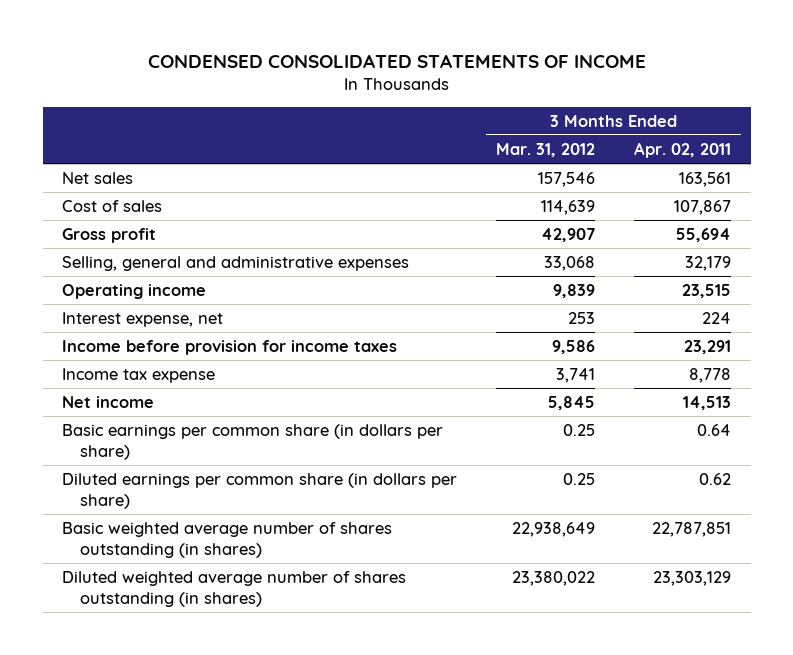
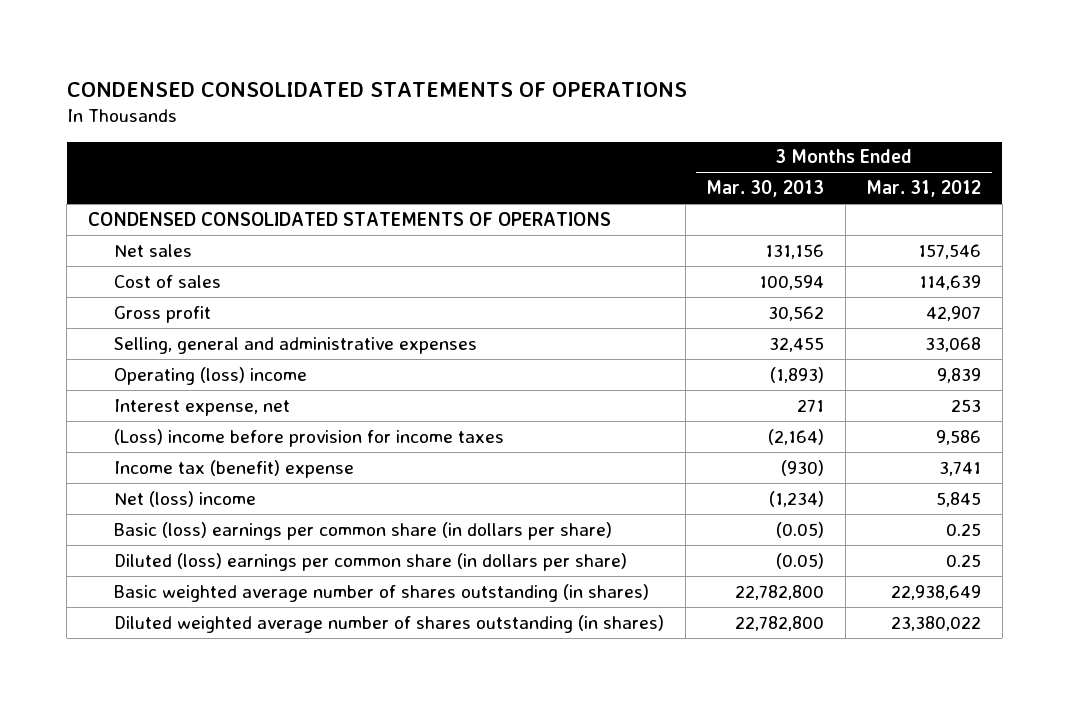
- CONDENSED CONSOLIDATED STATEMENTS OF INCOME
+ CONDENSED CONSOLIDATED STATEMENTS OF OPERATIONS
- | 3 Months Ended Mar. 31, 2012 | 3 Months Ended Apr. 02, 2011
+ | 3 Months Ended Mar. 30, 2013 | 3 Months Ended Mar. 31, 2012
+ CONDENSED CONSOLIDATED STATEMENTS OF OPERATIONS
- Operating income | 9,839 | 23,515
+ Operating (loss) income | (1,893) | 9,839
- Income before provision for income taxes | 9,586 | 23,291
- Income tax expense | 3,741 | 8,778
- Net income | 5,845 | 14,513
- Basic earnings per common share (in dollars per share) | 0.25 | 0.64
- Diluted earnings per common share (in dollars per share) | 0.25 | 0.62
+ (Loss) income before provision for income taxes | (2,164) | 9,586
+ Income tax (benefit) expense | (930) | 3,741
+ Net (loss) income | (1,234) | 5,845
+ Basic (loss) earnings per common share (in dollars per share) | (0.05) | 0.25
+ Diluted (loss) earnings per common share (in dollars per share) | (0.05) | 0.25

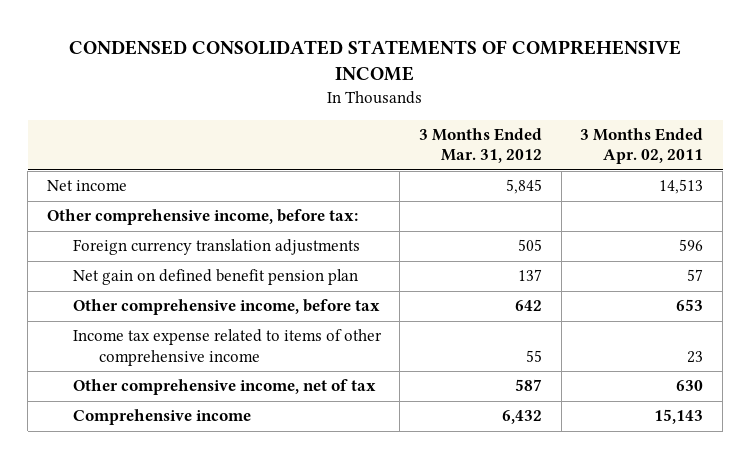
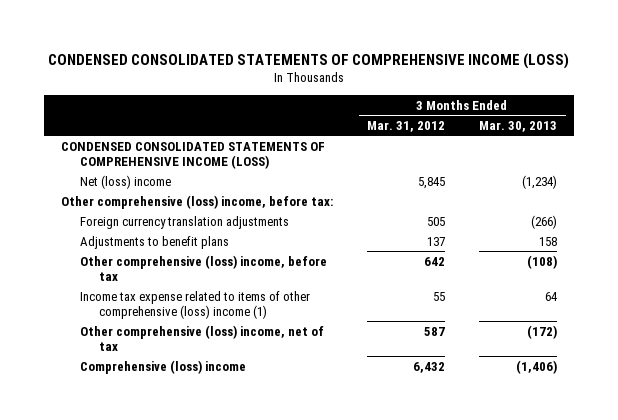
- CONDENSED CONSOLIDATED STATEMENTS OF COMPREHENSIVE INCOME
+ CONDENSED CONSOLIDATED STATEMENTS OF COMPREHENSIVE INCOME (LOSS)
- | 3 Months Ended Mar. 31, 2012 | 3 Months Ended Apr. 02, 2011
+ | 3 Months Ended Mar. 31, 2012 | 3 Months Ended Mar. 30, 2013
- Net income | 5,845 | 14,513
- Other comprehensive income, before tax:
+ CONDENSED CONSOLIDATED STATEMENTS OF COMPREHENSIVE INCOME (LOSS)
+ Net (loss) income | 5,845 | (1,234)
+ Other comprehensive (loss) income, before tax:
- Net gain on defined benefit pension plan | 137 | 57
- Other comprehensive income, before tax | 642 | 653
- Income tax expense related to items of other comprehensive income | 55 | 23
- Other comprehensive income, net of tax | 587 | 630
- Comprehensive income | 6,432 | 15,143
+ Adjustments to benefit plans | 137 | 158
+ Other comprehensive (loss) income, before tax | 642 | (108)
+ Income tax expense related to items of other comprehensive (loss) income (1) | 55 | 64
+ Other comprehensive (loss) income, net of tax | 587 | (172)
+ Comprehensive (loss) income | 6,432 | (1,406)

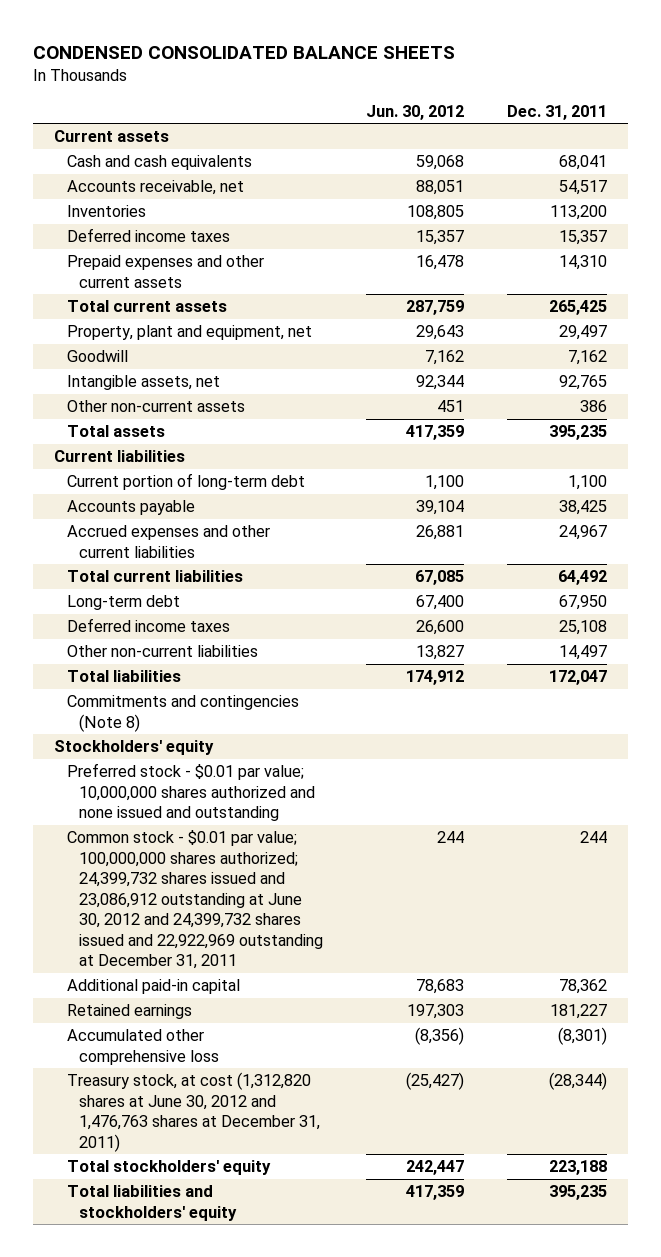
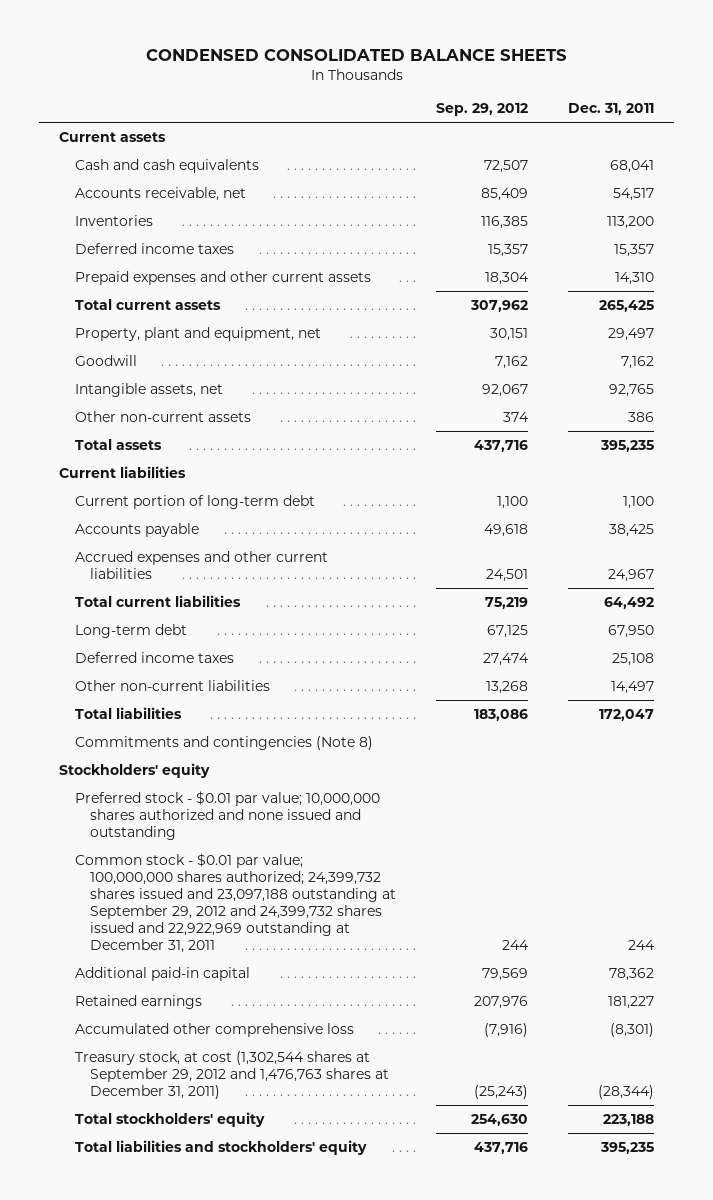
- | Jun. 30, 2012 | Dec. 31, 2011
+ | Sep. 29, 2012 | Dec. 31, 2011
- Common stock - $0.01 par value; 100,000,000 shares authorized; 24,399,732 shares issued and 23,086,912 outstanding at June 30, 2012 and 24,399,732 shares issued and 22,922,969 outstanding at December 31, 2011 | 244 | 244
+ Common stock - $0.01 par value; 100,000,000 shares authorized; 24,399,732 shares issued and 23,097,188 outstanding at September 29, 2012 and 24,399,732 shares issued and 22,922,969 outstanding at December 31, 2011 | 244 | 244
- Treasury stock, at cost (1,312,820 shares at June 30, 2012 and 1,476,763 shares at December 31, 2011) | (25,427) | (28,344)
+ Treasury stock, at cost (1,302,544 shares at September 29, 2012 and 1,476,763 shares at December 31, 2011) | (25,243) | (28,344)

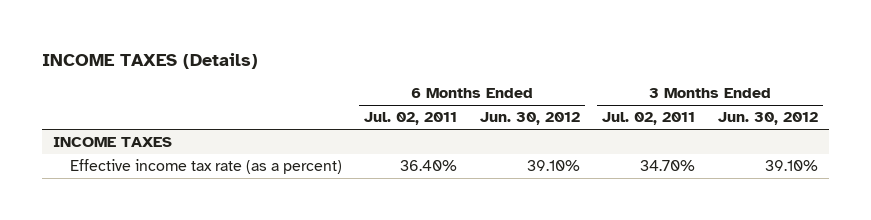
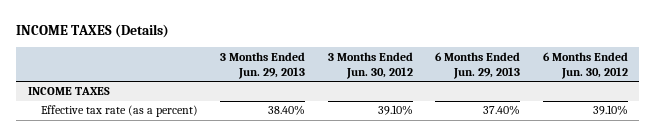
- | 6 Months Ended Jul. 02, 2011 | 6 Months Ended Jun. 30, 2012 | 3 Months Ended Jul. 02, 2011 | 3 Months Ended Jun. 30, 2012
+ | 3 Months Ended Jun. 29, 2013 | 3 Months Ended Jun. 30, 2012 | 6 Months Ended Jun. 29, 2013 | 6 Months Ended Jun. 30, 2012
- Effective income tax rate (as a percent) | 36.40% | 39.10% | 34.70% | 39.10%
+ Effective tax rate (as a percent) | 38.40% | 39.10% | 37.40% | 39.10%

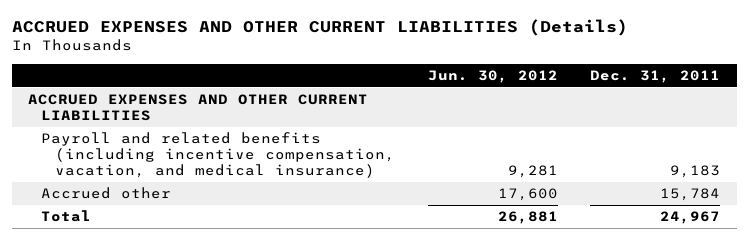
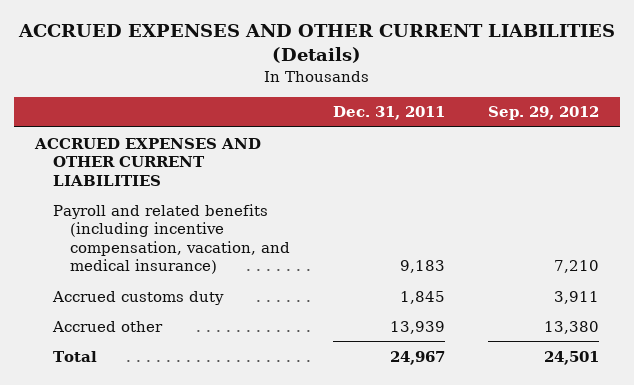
- | Jun. 30, 2012 | Dec. 31, 2011
+ | Dec. 31, 2011 | Sep. 29, 2012
- Accrued other | 17,600 | 15,784
+ Accrued customs duty | 1,845 | 3,911
+ Accrued other | 13,939 | 13,380

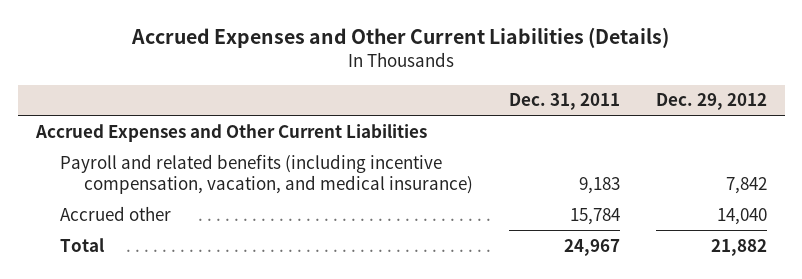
- ACCRUED EXPENSES AND OTHER CURRENT LIABILITIES (Details)
+ Accrued Expenses and Other Current Liabilities (Details)
- | Dec. 31, 2011 | Sep. 29, 2012
+ | Dec. 31, 2011 | Dec. 29, 2012
- ACCRUED EXPENSES AND OTHER CURRENT LIABILITIES
+ Accrued Expenses and Other Current Liabilities
- Accrued customs duty | 1,845 | 3,911
- Accrued other | 13,939 | 13,380
+ Accrued other | 15,784 | 14,040

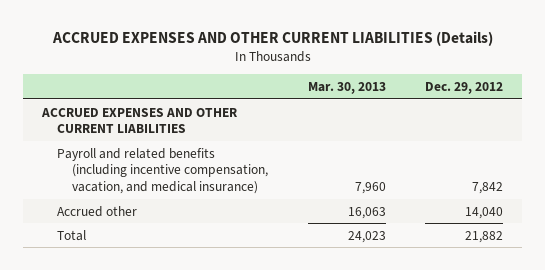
- Accrued Expenses and Other Current Liabilities (Details)
+ ACCRUED EXPENSES AND OTHER CURRENT LIABILITIES (Details)
- | Dec. 31, 2011 | Dec. 29, 2012
+ | Mar. 30, 2013 | Dec. 29, 2012
- Accrued Expenses and Other Current Liabilities
+ ACCRUED EXPENSES AND OTHER CURRENT LIABILITIES

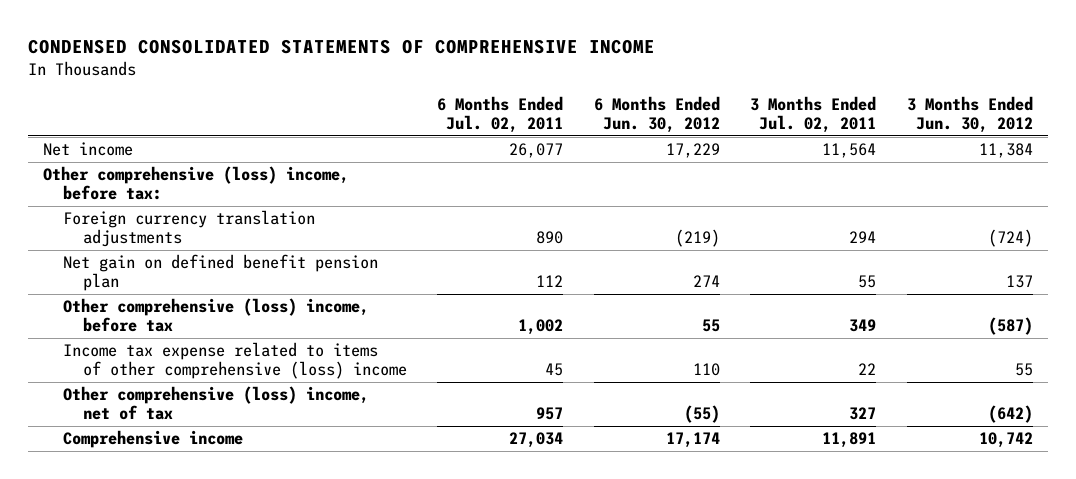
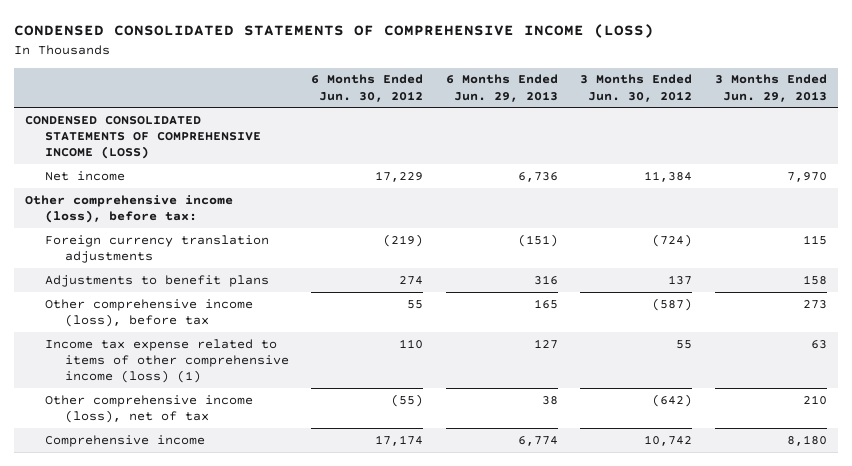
- CONDENSED CONSOLIDATED STATEMENTS OF COMPREHENSIVE INCOME
+ CONDENSED CONSOLIDATED STATEMENTS OF COMPREHENSIVE INCOME (LOSS)
- | 6 Months Ended Jul. 02, 2011 | 6 Months Ended Jun. 30, 2012 | 3 Months Ended Jul. 02, 2011 | 3 Months Ended Jun. 30, 2012
+ | 6 Months Ended Jun. 30, 2012 | 6 Months Ended Jun. 29, 2013 | 3 Months Ended Jun. 30, 2012 | 3 Months Ended Jun. 29, 2013
+ CONDENSED CONSOLIDATED STATEMENTS OF COMPREHENSIVE INCOME (LOSS)
- Other comprehensive (loss) income, before tax:
+ Other comprehensive income (loss), before tax:
- Net gain on defined benefit pension plan | 112 | 274 | 55 | 137
- Other comprehensive (loss) income, before tax | 1,002 | 55 | 349 | (587)
- Income tax expense related to items of other comprehensive (loss) income | 45 | 110 | 22 | 55
- Other comprehensive (loss) income, net of tax | 957 | (55) | 327 | (642)
+ Adjustments to benefit plans | 274 | 316 | 137 | 158
+ Other comprehensive income (loss), before tax | 55 | 165 | (587) | 273
+ Income tax expense related to items of other comprehensive income (loss) (1) | 110 | 127 | 55 | 63
+ Other comprehensive income (loss), net of tax | (55) | 38 | (642) | 210

